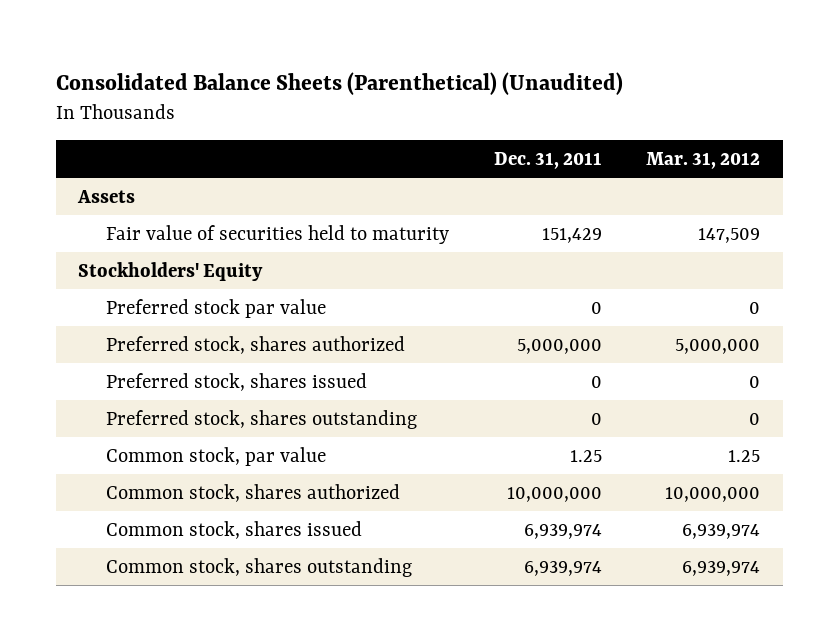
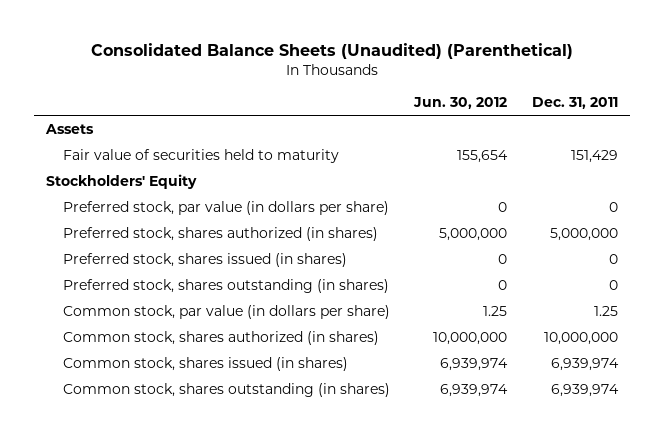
- Consolidated Balance Sheets (Parenthetical) (Unaudited)
+ Consolidated Balance Sheets (Unaudited) (Parenthetical)
- | Dec. 31, 2011 | Mar. 31, 2012
+ | Jun. 30, 2012 | Dec. 31, 2011
- Preferred stock par value | 0 | 0
- Preferred stock, shares authorized | 5,000,000 | 5,000,000
- Preferred stock, shares issued | 0 | 0
- Preferred stock, shares outstanding | 0 | 0
- Common stock, par value | 1.25 | 1.25
- Common stock, shares authorized | 10,000,000 | 10,000,000
- Common stock, shares issued | 6,939,974 | 6,939,974
- Common stock, shares outstanding | 6,939,974 | 6,939,974
+ Preferred stock, par value (in dollars per share) | 0 | 0
+ Preferred stock, shares authorized (in shares) | 5,000,000 | 5,000,000
+ Preferred stock, shares issued (in shares) | 0 | 0
+ Preferred stock, shares outstanding (in shares) | 0 | 0
+ Common stock, par value (in dollars per share) | 1.25 | 1.25
+ Common stock, shares authorized (in shares) | 10,000,000 | 10,000,000
+ Common stock, shares issued (in shares) | 6,939,974 | 6,939,974
+ Common stock, shares outstanding (in shares) | 6,939,974 | 6,939,974

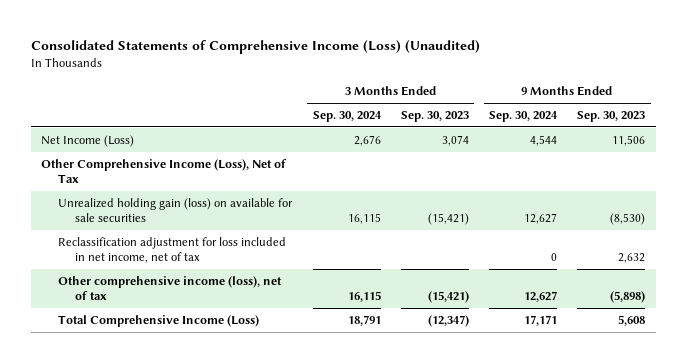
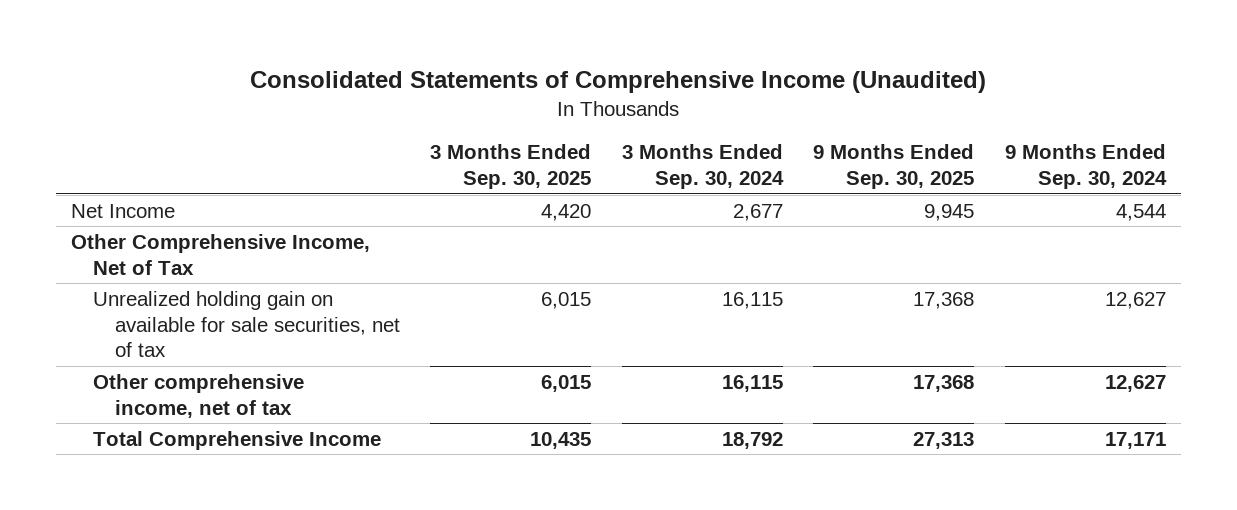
- Consolidated Statements of Comprehensive Income (Loss) (Unaudited)
+ Consolidated Statements of Comprehensive Income (Unaudited)
- | 3 Months Ended Sep. 30, 2024 | 3 Months Ended Sep. 30, 2023 | 9 Months Ended Sep. 30, 2024 | 9 Months Ended Sep. 30, 2023
+ | 3 Months Ended Sep. 30, 2025 | 3 Months Ended Sep. 30, 2024 | 9 Months Ended Sep. 30, 2025 | 9 Months Ended Sep. 30, 2024
- Net Income (Loss) | 2,676 | 3,074 | 4,544 | 11,506
- Other Comprehensive Income (Loss), Net of Tax
- Unrealized holding gain (loss) on available for sale securities | 16,115 | (15,421) | 12,627 | (8,530)
- Reclassification adjustment for loss included in net income, net of tax | | | 0 | 2,632
- Other comprehensive income (loss), net of tax | 16,115 | (15,421) | 12,627 | (5,898)
- Total Comprehensive Income (Loss) | 18,791 | (12,347) | 17,171 | 5,608
+ Net Income | 4,420 | 2,677 | 9,945 | 4,544
+ Other Comprehensive Income, Net of Tax
+ Unrealized holding gain on available for sale securities, net of tax | 6,015 | 16,115 | 17,368 | 12,627
+ Other comprehensive income, net of tax | 6,015 | 16,115 | 17,368 | 12,627
+ Total Comprehensive Income | 10,435 | 18,792 | 27,313 | 17,171

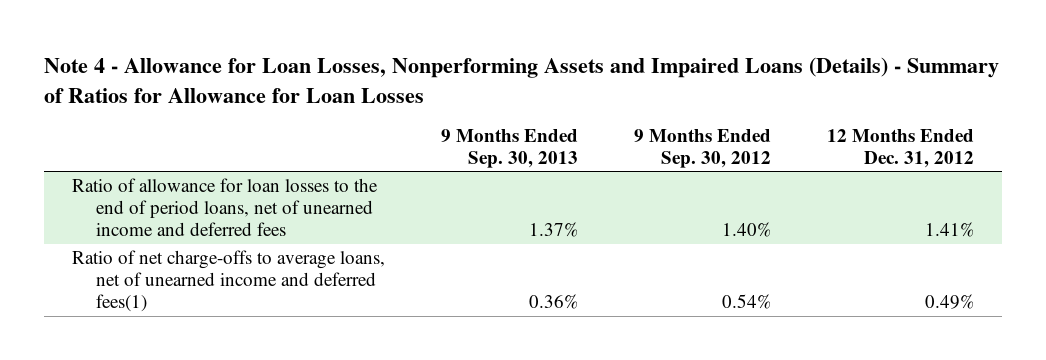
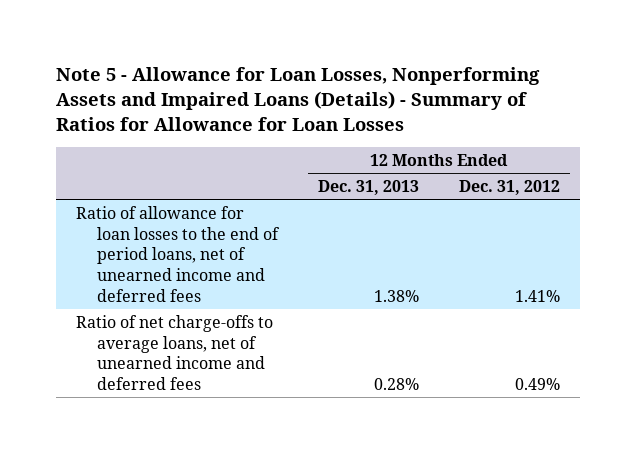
- Note 4 - Allowance for Loan Losses, Nonperforming Assets and Impaired Loans (Details) - Summary of Ratios for Allowance for Loan Losses
+ Note 5 - Allowance for Loan Losses, Nonperforming Assets and Impaired Loans (Details) - Summary of Ratios for Allowance for Loan Losses
- | 9 Months Ended Sep. 30, 2013 | 9 Months Ended Sep. 30, 2012 | 12 Months Ended Dec. 31, 2012
+ | 12 Months Ended Dec. 31, 2013 | 12 Months Ended Dec. 31, 2012
- Ratio of net charge-offs to average loans, net of unearned income and deferred fees(1) | 0.36% | 0.54% | 0.49%
+ Ratio of net charge-offs to average loans, net of unearned income and deferred fees | 0.28% | 0.49%

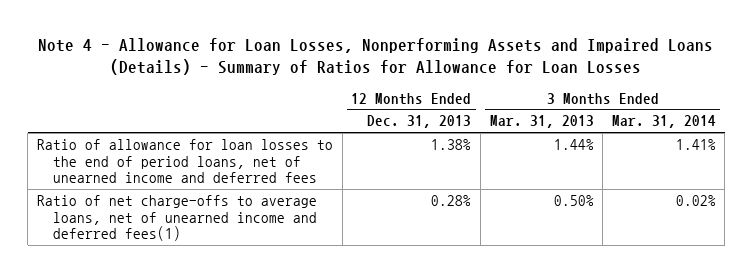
- Note 5 - Allowance for Loan Losses, Nonperforming Assets and Impaired Loans (Details) - Summary of Ratios for Allowance for Loan Losses
+ Note 4 - Allowance for Loan Losses, Nonperforming Assets and Impaired Loans (Details) - Summary of Ratios for Allowance for Loan Losses
- | 12 Months Ended Dec. 31, 2013 | 12 Months Ended Dec. 31, 2012
+ | 12 Months Ended Dec. 31, 2013 | 3 Months Ended Mar. 31, 2013 | 3 Months Ended Mar. 31, 2014
- Ratio of net charge-offs to average loans, net of unearned income and deferred fees | 0.28% | 0.49%
+ Ratio of net charge-offs to average loans, net of unearned income and deferred fees(1) | 0.28% | 0.50% | 0.02%

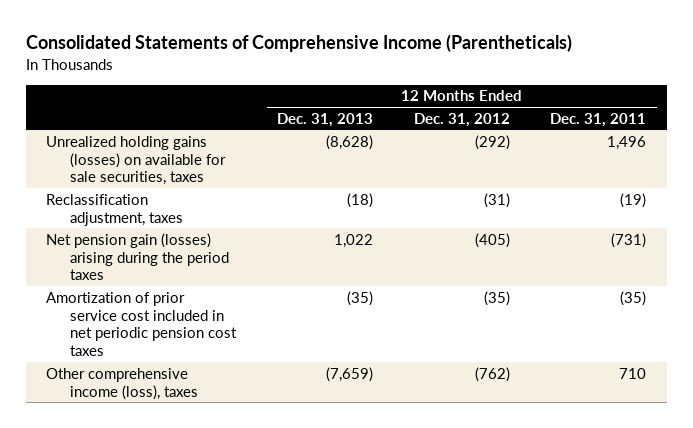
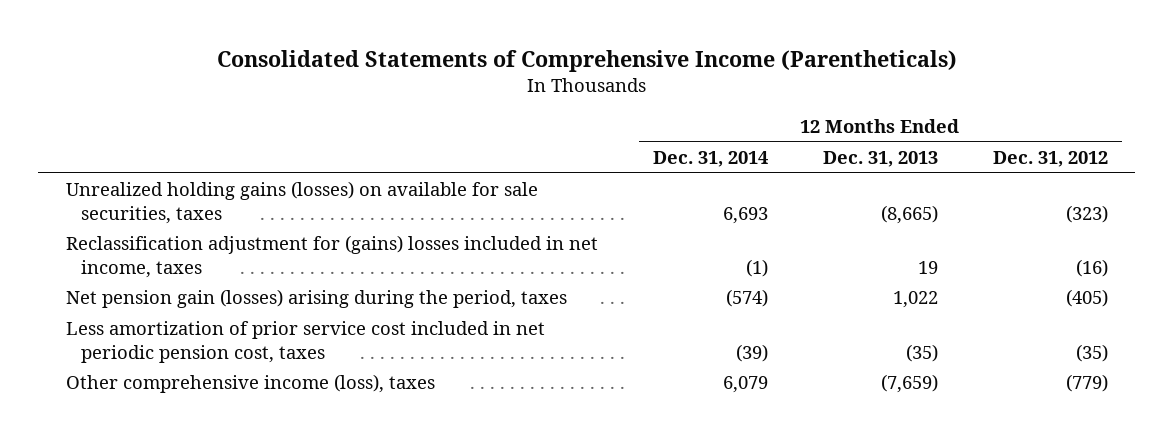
- | 12 Months Ended Dec. 31, 2013 | 12 Months Ended Dec. 31, 2012 | 12 Months Ended Dec. 31, 2011
+ | 12 Months Ended Dec. 31, 2014 | 12 Months Ended Dec. 31, 2013 | 12 Months Ended Dec. 31, 2012
- Unrealized holding gains (losses) on available for sale securities, taxes | (8,628) | (292) | 1,496
- Reclassification adjustment, taxes | (18) | (31) | (19)
- Net pension gain (losses) arising during the period taxes | 1,022 | (405) | (731)
- Amortization of prior service cost included in net periodic pension cost taxes | (35) | (35) | (35)
- Other comprehensive income (loss), taxes | (7,659) | (762) | 710
+ Unrealized holding gains (losses) on available for sale securities, taxes | 6,693 | (8,665) | (323)
+ Reclassification adjustment for (gains) losses included in net income, taxes | (1) | 19 | (16)
+ Net pension gain (losses) arising during the period, taxes | (574) | 1,022 | (405)
+ Less amortization of prior service cost included in net periodic pension cost, taxes | (39) | (35) | (35)
+ Other comprehensive income (loss), taxes | 6,079 | (7,659) | (779)

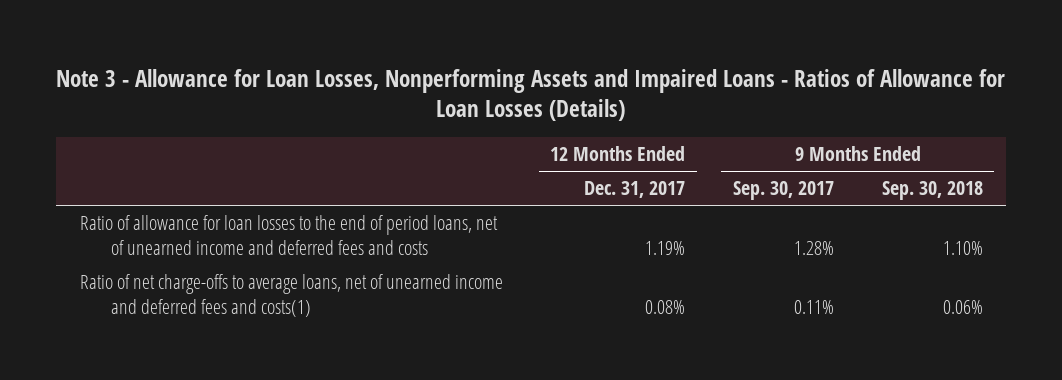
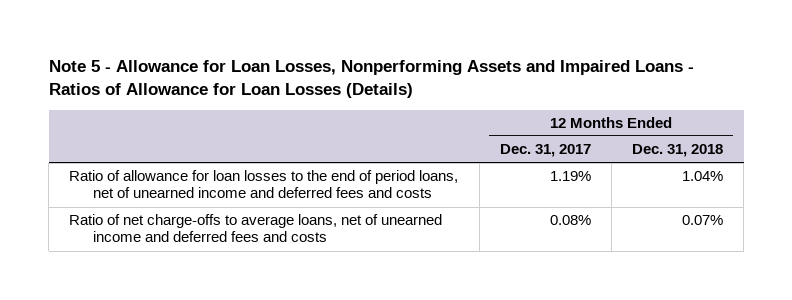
- Note 3 - Allowance for Loan Losses, Nonperforming Assets and Impaired Loans - Ratios of Allowance for Loan Losses (Details)
+ Note 5 - Allowance for Loan Losses, Nonperforming Assets and Impaired Loans - Ratios of Allowance for Loan Losses (Details)
- | 12 Months Ended Dec. 31, 2017 | 9 Months Ended Sep. 30, 2017 | 9 Months Ended Sep. 30, 2018
+ | 12 Months Ended Dec. 31, 2017 | 12 Months Ended Dec. 31, 2018
- Ratio of net charge-offs to average loans, net of unearned income and deferred fees and costs(1) | 0.08% | 0.11% | 0.06%
+ Ratio of net charge-offs to average loans, net of unearned income and deferred fees and costs | 0.08% | 0.07%

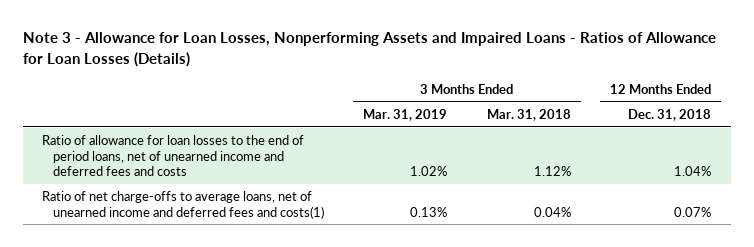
- Note 5 - Allowance for Loan Losses, Nonperforming Assets and Impaired Loans - Ratios of Allowance for Loan Losses (Details)
+ Note 3 - Allowance for Loan Losses, Nonperforming Assets and Impaired Loans - Ratios of Allowance for Loan Losses (Details)
- | 12 Months Ended Dec. 31, 2017 | 12 Months Ended Dec. 31, 2018
+ | 3 Months Ended Mar. 31, 2019 | 3 Months Ended Mar. 31, 2018 | 12 Months Ended Dec. 31, 2018
- Ratio of net charge-offs to average loans, net of unearned income and deferred fees and costs | 0.08% | 0.07%
+ Ratio of net charge-offs to average loans, net of unearned income and deferred fees and costs(1) | 0.13% | 0.04% | 0.07%

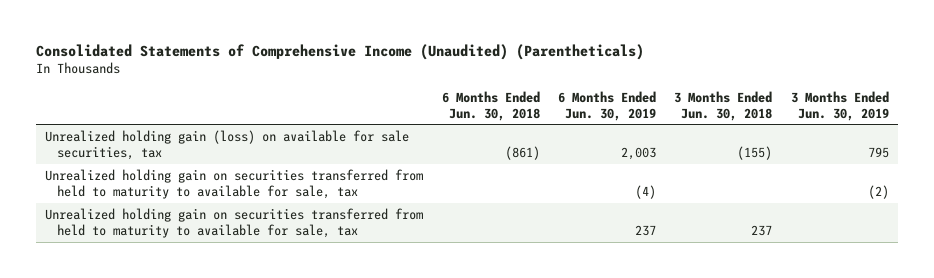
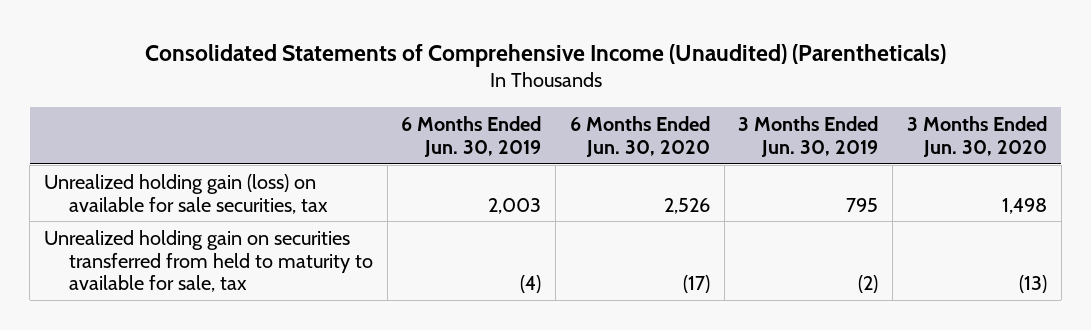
- | 6 Months Ended Jun. 30, 2018 | 6 Months Ended Jun. 30, 2019 | 3 Months Ended Jun. 30, 2018 | 3 Months Ended Jun. 30, 2019
+ | 6 Months Ended Jun. 30, 2019 | 6 Months Ended Jun. 30, 2020 | 3 Months Ended Jun. 30, 2019 | 3 Months Ended Jun. 30, 2020
- Unrealized holding gain on securities transferred from held to maturity to available for sale, tax | | 237 | 237 |

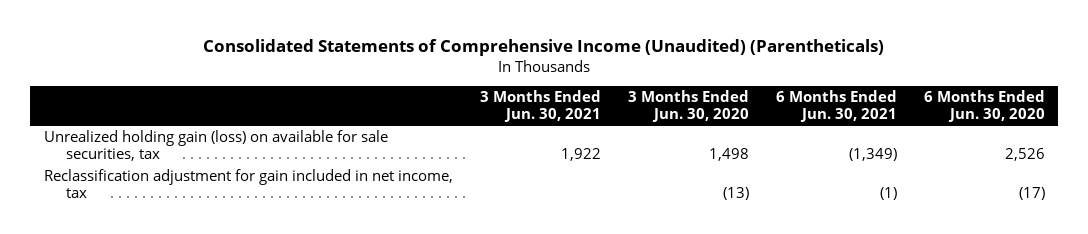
- | 6 Months Ended Jun. 30, 2019 | 6 Months Ended Jun. 30, 2020 | 3 Months Ended Jun. 30, 2019 | 3 Months Ended Jun. 30, 2020
+ | 3 Months Ended Jun. 30, 2021 | 3 Months Ended Jun. 30, 2020 | 6 Months Ended Jun. 30, 2021 | 6 Months Ended Jun. 30, 2020
- Unrealized holding gain on securities transferred from held to maturity to available for sale, tax | (4) | (17) | (2) | (13)
+ Reclassification adjustment for gain included in net income, tax | | (13) | (1) | (17)

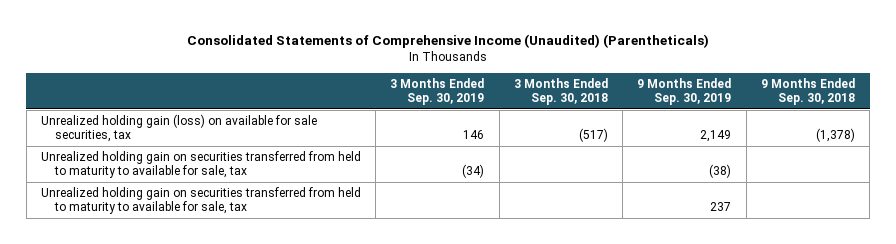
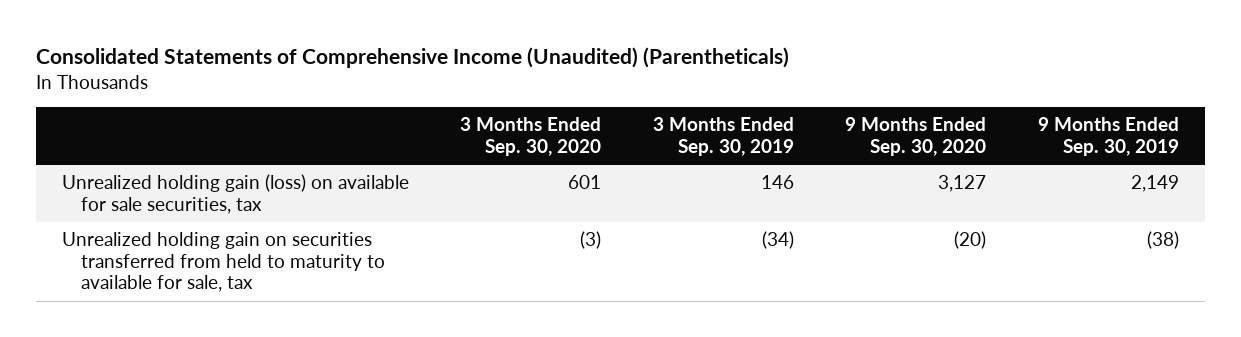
- | 3 Months Ended Sep. 30, 2019 | 3 Months Ended Sep. 30, 2018 | 9 Months Ended Sep. 30, 2019 | 9 Months Ended Sep. 30, 2018
+ | 3 Months Ended Sep. 30, 2020 | 3 Months Ended Sep. 30, 2019 | 9 Months Ended Sep. 30, 2020 | 9 Months Ended Sep. 30, 2019
- Unrealized holding gain on securities transferred from held to maturity to available for sale, tax | | | 237 |

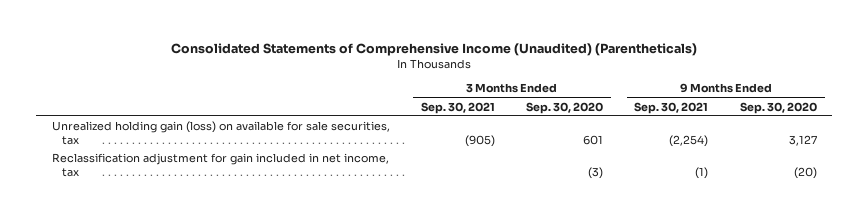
- | 3 Months Ended Sep. 30, 2020 | 3 Months Ended Sep. 30, 2019 | 9 Months Ended Sep. 30, 2020 | 9 Months Ended Sep. 30, 2019
+ | 3 Months Ended Sep. 30, 2021 | 3 Months Ended Sep. 30, 2020 | 9 Months Ended Sep. 30, 2021 | 9 Months Ended Sep. 30, 2020
- Unrealized holding gain on securities transferred from held to maturity to available for sale, tax | (3) | (34) | (20) | (38)
+ Reclassification adjustment for gain included in net income, tax | | (3) | (1) | (20)

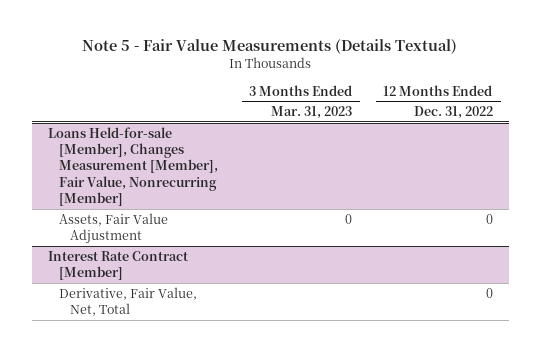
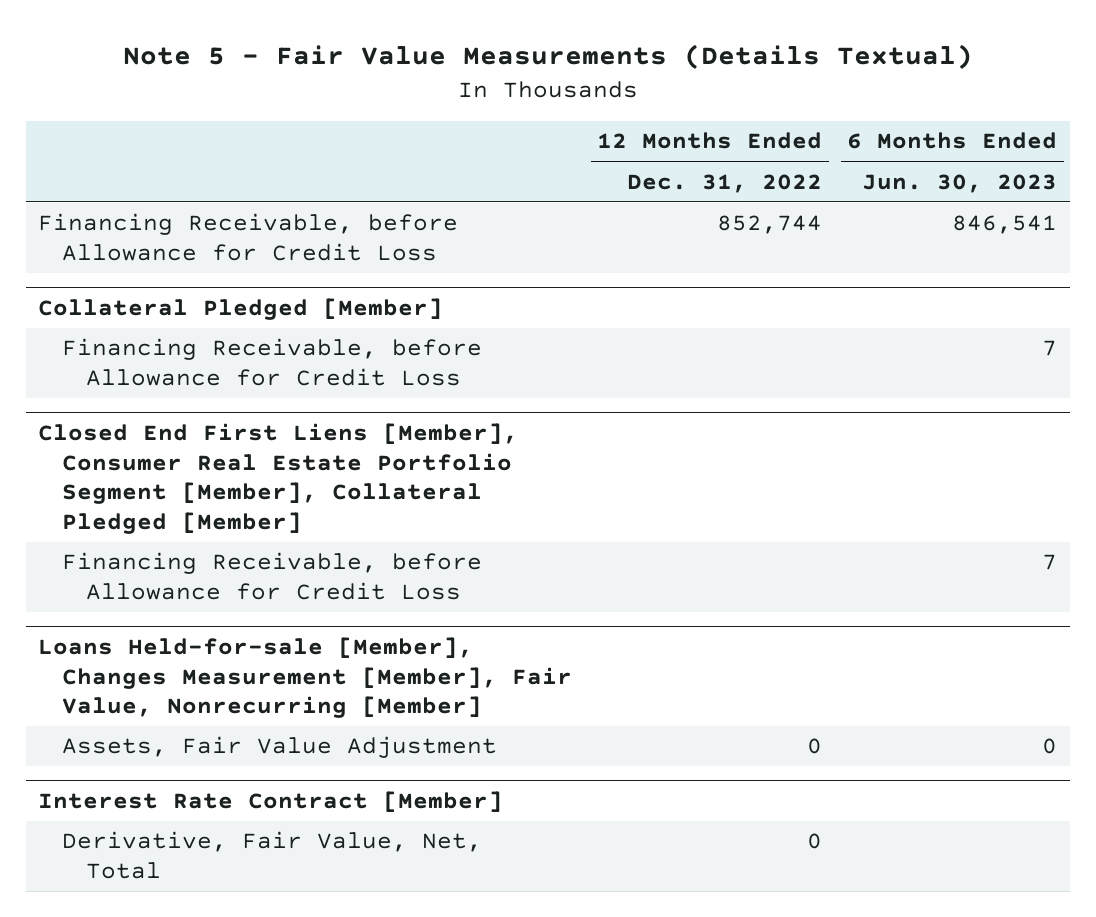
- | 3 Months Ended Mar. 31, 2023 | 12 Months Ended Dec. 31, 2022
+ | 12 Months Ended Dec. 31, 2022 | 6 Months Ended Jun. 30, 2023
+ Financing Receivable, before Allowance for Credit Loss | 852,744 | 846,541
+ Collateral Pledged [Member]
+ Financing Receivable, before Allowance for Credit Loss | | 7
+ Closed End First Liens [Member], Consumer Real Estate Portfolio Segment [Member], Collateral Pledged [Member]
+ Financing Receivable, before Allowance for Credit Loss | | 7

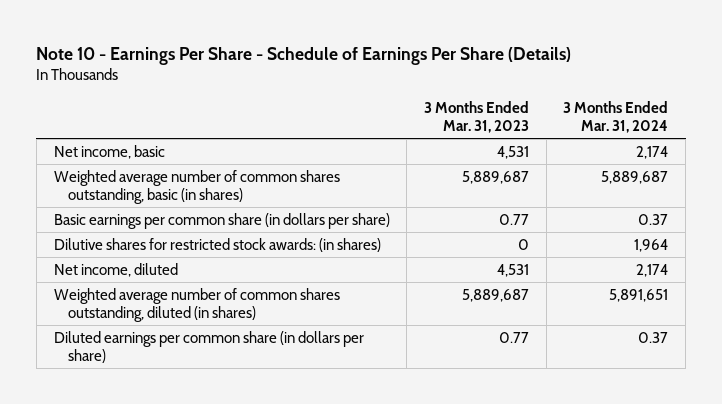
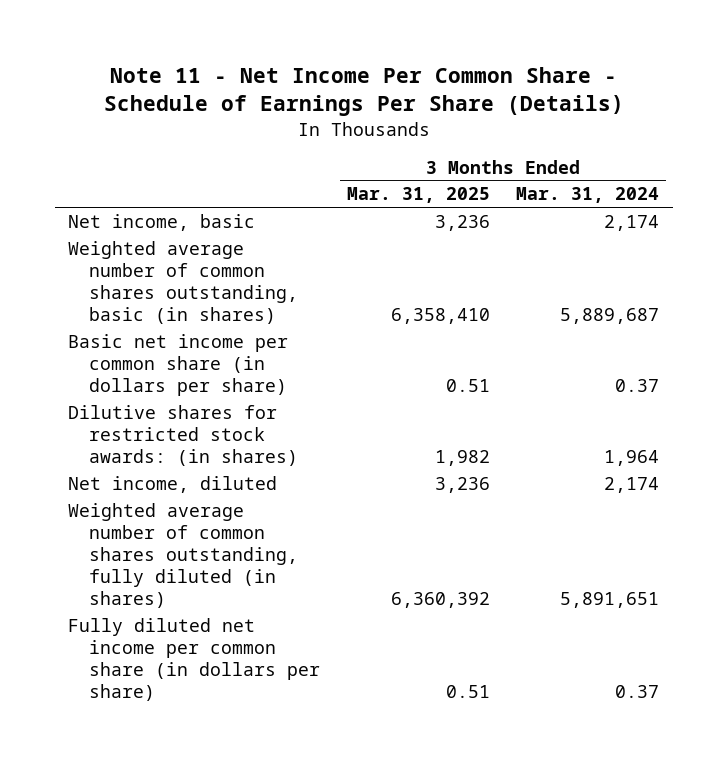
- Note 10 - Earnings Per Share - Schedule of Earnings Per Share (Details)
+ Note 11 - Net Income Per Common Share - Schedule of Earnings Per Share (Details)
- | 3 Months Ended Mar. 31, 2023 | 3 Months Ended Mar. 31, 2024
+ | 3 Months Ended Mar. 31, 2025 | 3 Months Ended Mar. 31, 2024
- Basic earnings per common share (in dollars per share) | 0.77 | 0.37
+ Basic net income per common share (in dollars per share) | 0.51 | 0.37
- Weighted average number of common shares outstanding, diluted (in shares) | 5,889,687 | 5,891,651
- Diluted earnings per common share (in dollars per share) | 0.77 | 0.37
+ Weighted average number of common shares outstanding, fully diluted (in shares) | 6,360,392 | 5,891,651
+ Fully diluted net income per common share (in dollars per share) | 0.51 | 0.37

